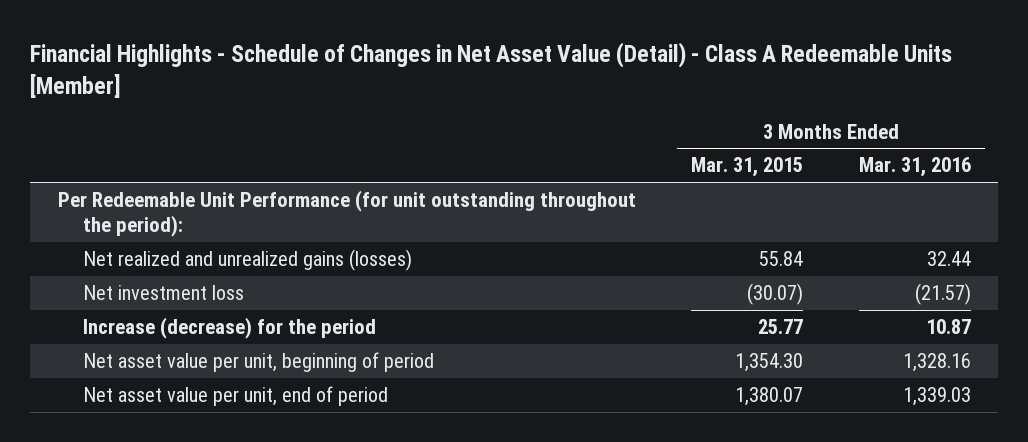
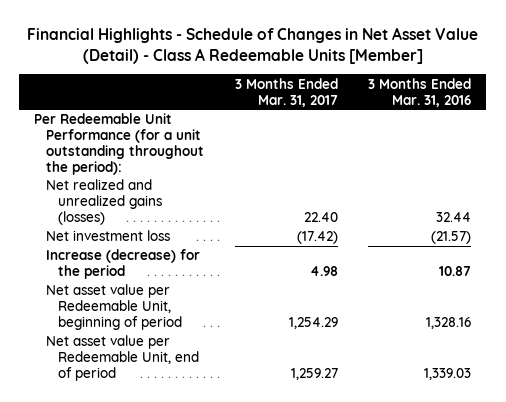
- | 3 Months Ended Mar. 31, 2015 | 3 Months Ended Mar. 31, 2016
+ | 3 Months Ended Mar. 31, 2017 | 3 Months Ended Mar. 31, 2016
- Per Redeemable Unit Performance (for unit outstanding throughout the period):
+ Per Redeemable Unit Performance (for a unit outstanding throughout the period):
- Net asset value per unit, beginning of period | 1,354.30 | 1,328.16
- Net asset value per unit, end of period | 1,380.07 | 1,339.03
+ Net asset value per Redeemable Unit, beginning of period | 1,254.29 | 1,328.16
+ Net asset value per Redeemable Unit, end of period | 1,259.27 | 1,339.03

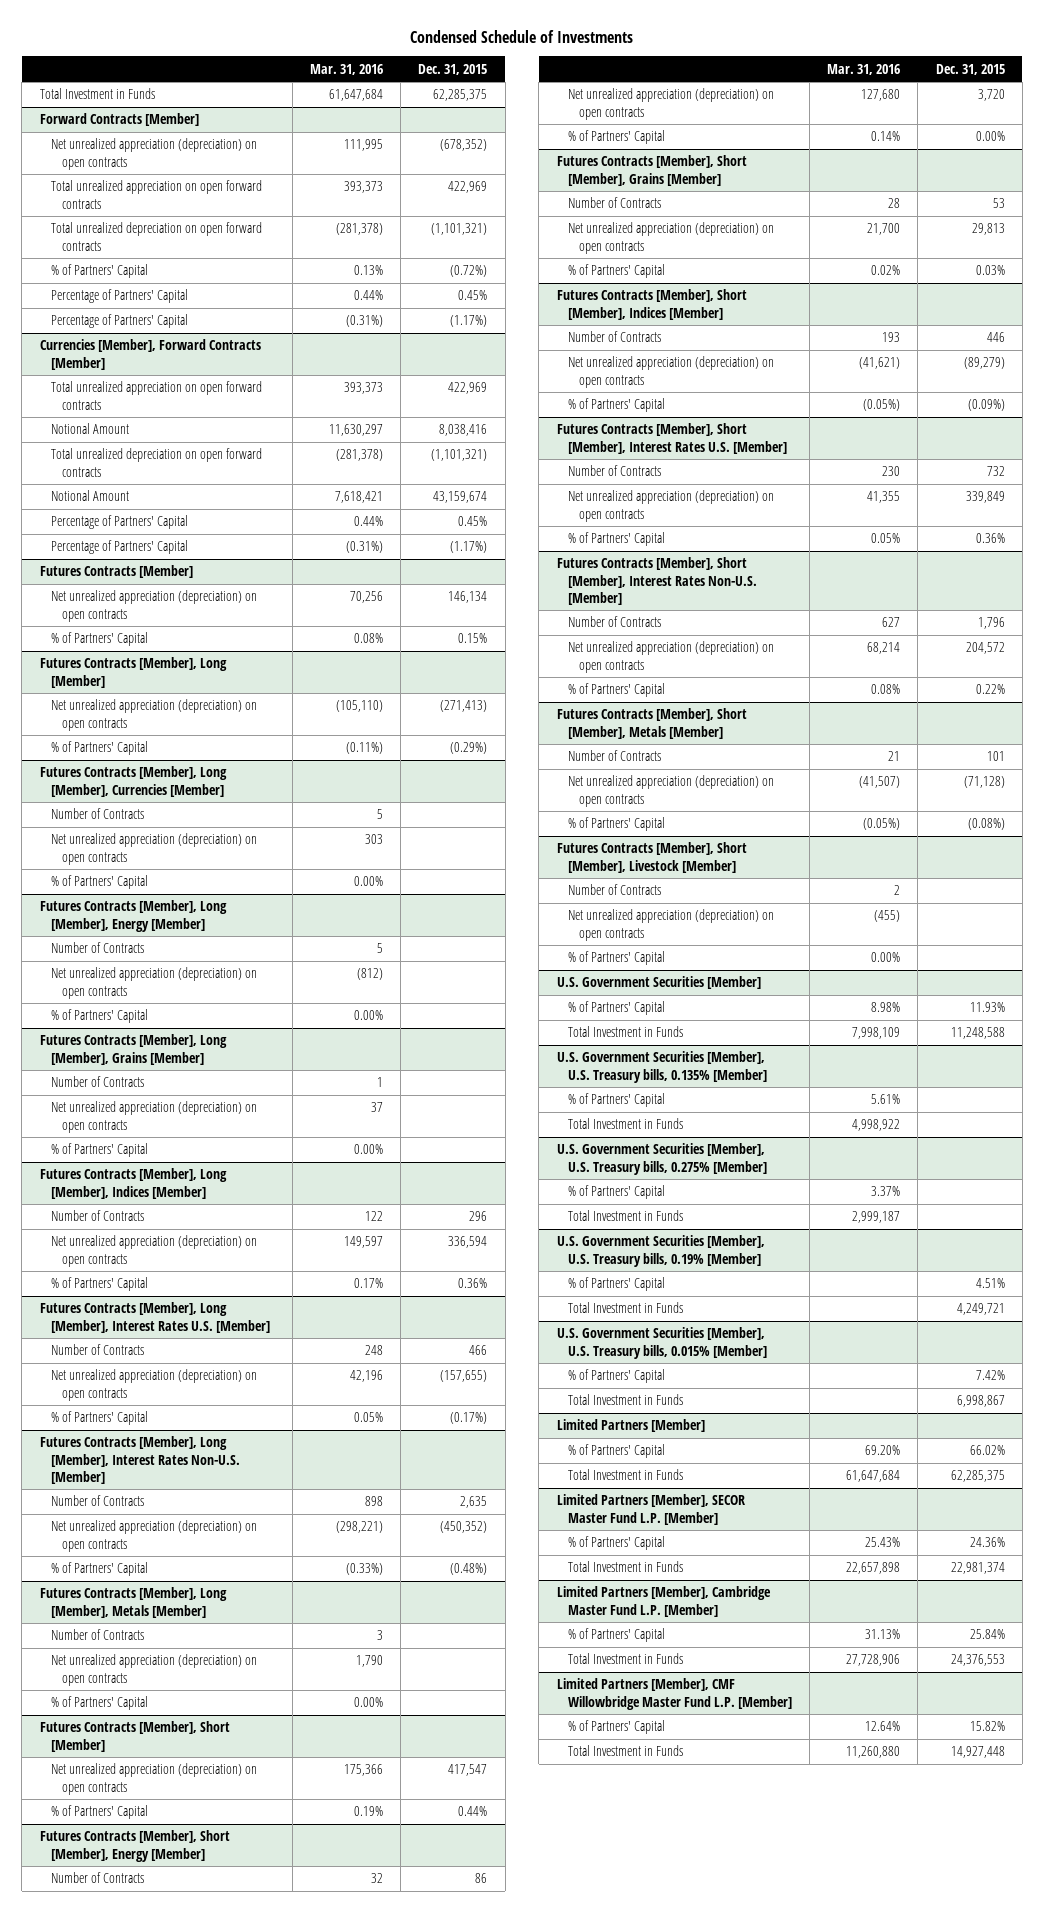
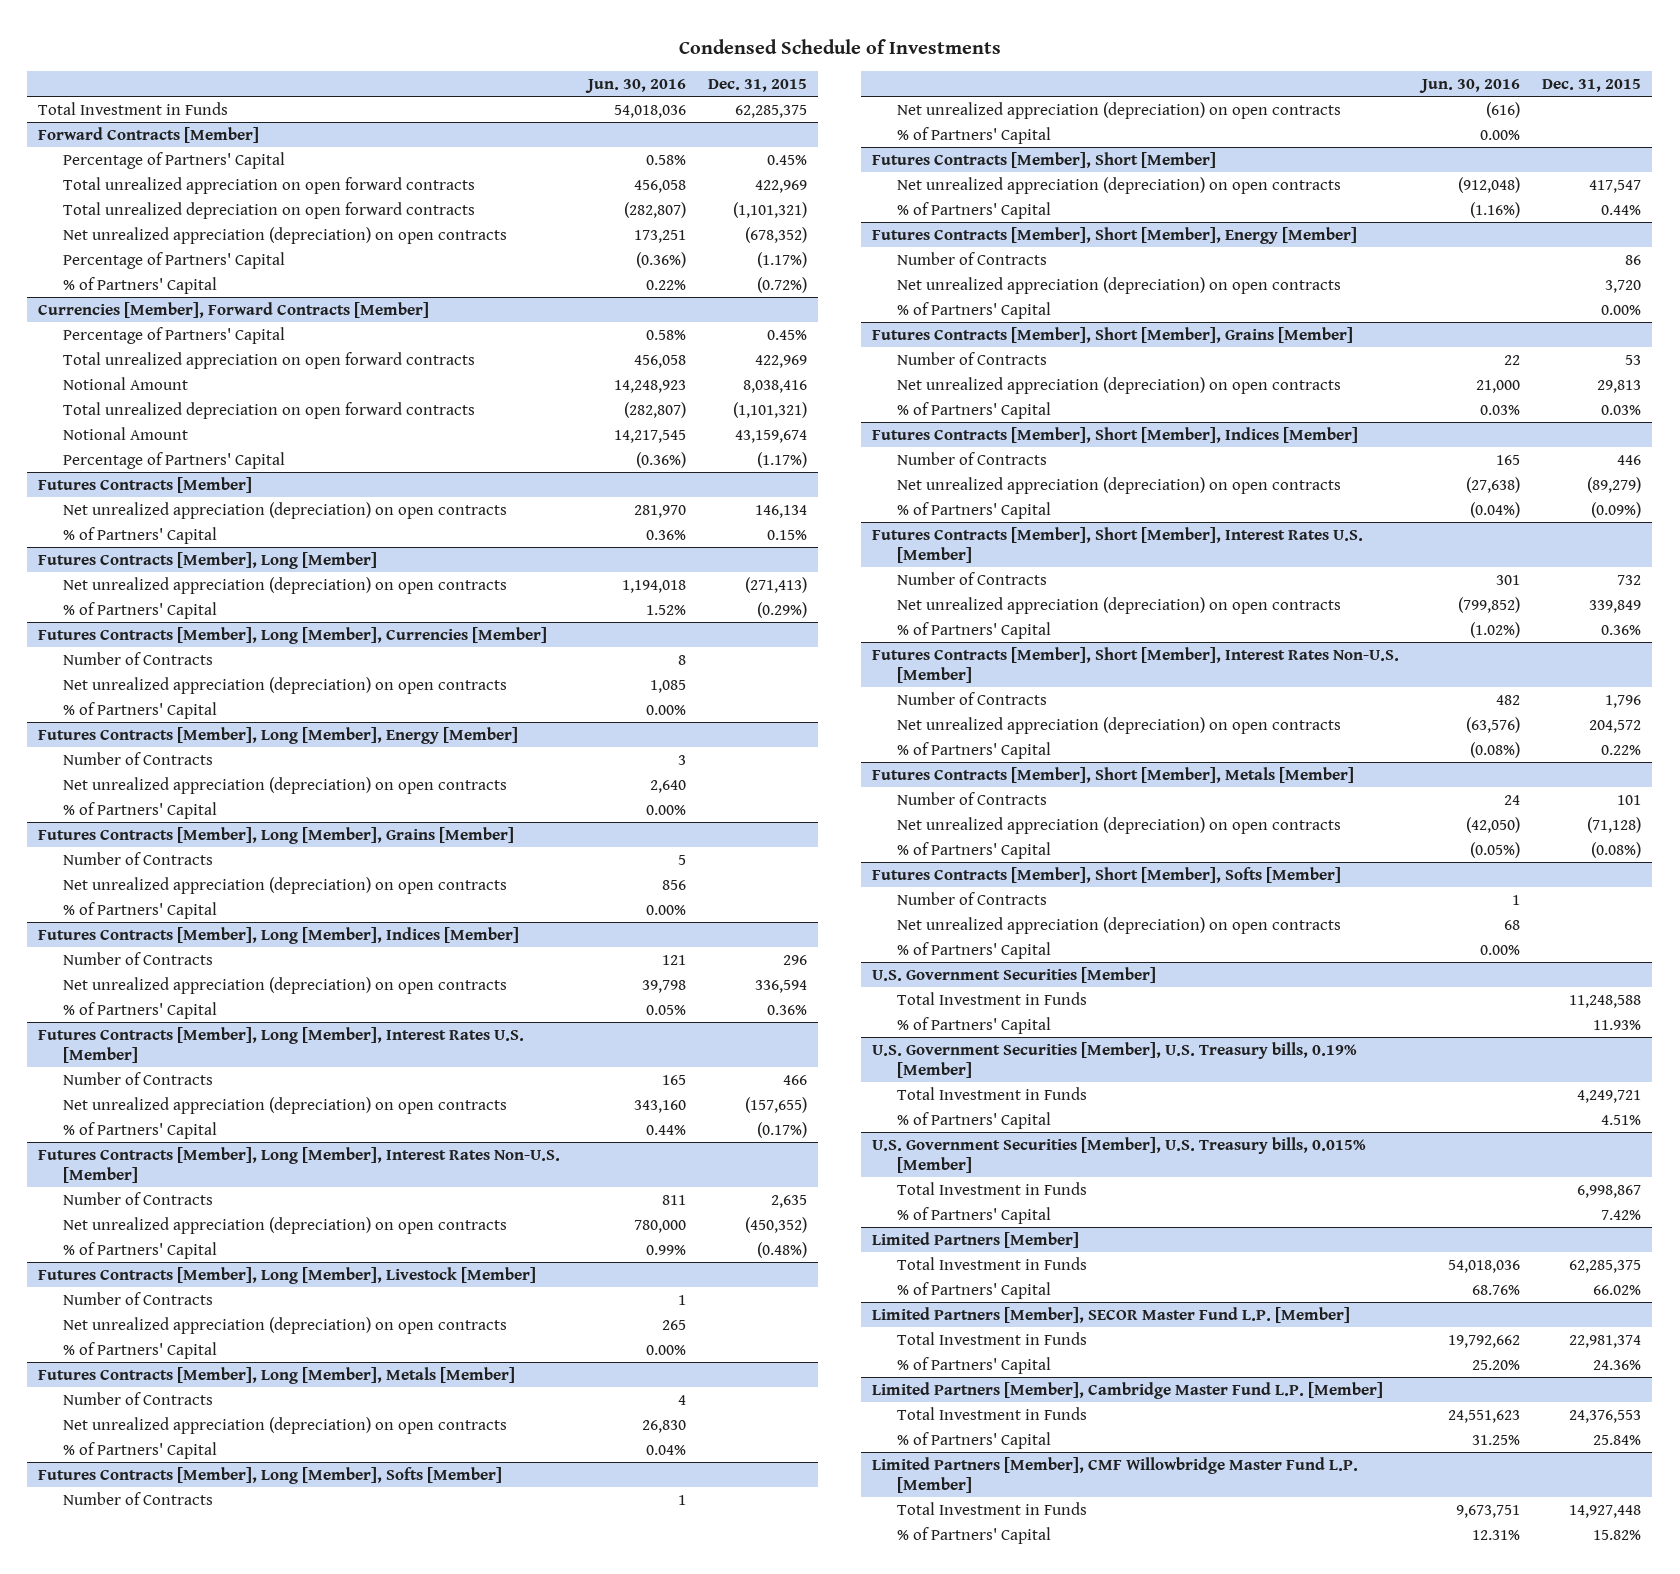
- | Mar. 31, 2016 | Dec. 31, 2015
+ | Jun. 30, 2016 | Dec. 31, 2015
@ Forward Contracts [Member]
moved up: Percentage of Partners' Capital | 0.58% | 0.45%
moved down: Net unrealized appreciation (depreciation) on open contracts | 173,251 | (678,352)
moved down: % of Partners' Capital | 0.22% | (0.72%)
@ Currencies [Member], Forward Contracts [Member]
moved up: Percentage of Partners' Capital | 0.58% | 0.45%
+ Futures Contracts [Member], Long [Member], Livestock [Member]
+ Number of Contracts | 1 |
+ Net unrealized appreciation (depreciation) on open contracts | 265 |
+ % of Partners' Capital | 0.00% |
+ Futures Contracts [Member], Long [Member], Softs [Member]
+ Number of Contracts | 1 |
+ Net unrealized appreciation (depreciation) on open contracts | (616) |
+ % of Partners' Capital | 0.00% |
- Futures Contracts [Member], Short [Member], Livestock [Member]
+ Futures Contracts [Member], Short [Member], Softs [Member]
- U.S. Government Securities [Member], U.S. Treasury bills, 0.135% [Member]
- % of Partners' Capital | 5.61% |
- Total Investment in Funds | 4,998,922 |
- U.S. Government Securities [Member], U.S. Treasury bills, 0.275% [Member]
- % of Partners' Capital | 3.37% |
- Total Investment in Funds | 2,999,187 |
@ U.S. Government Securities [Member]
moved down: % of Partners' Capital | | 11.93%
@ U.S. Government Securities [Member], U.S. Treasury bills, 0.19% [Member]
moved down: % of Partners' Capital | | 4.51%
@ U.S. Government Securities [Member], U.S. Treasury bills, 0.015% [Member]
moved down: % of Partners' Capital | | 7.42%
@ Limited Partners [Member]
moved down: % of Partners' Capital | 68.76% | 66.02%
@ Limited Partners [Member], SECOR Master Fund L.P. [Member]
moved down: % of Partners' Capital | 25.20% | 24.36%
@ Limited Partners [Member], Cambridge Master Fund L.P. [Member]
moved down: % of Partners' Capital | 31.25% | 25.84%
@ Limited Partners [Member], CMF Willowbridge Master Fund L.P. [Member]
moved down: % of Partners' Capital | 12.31% | 15.82%

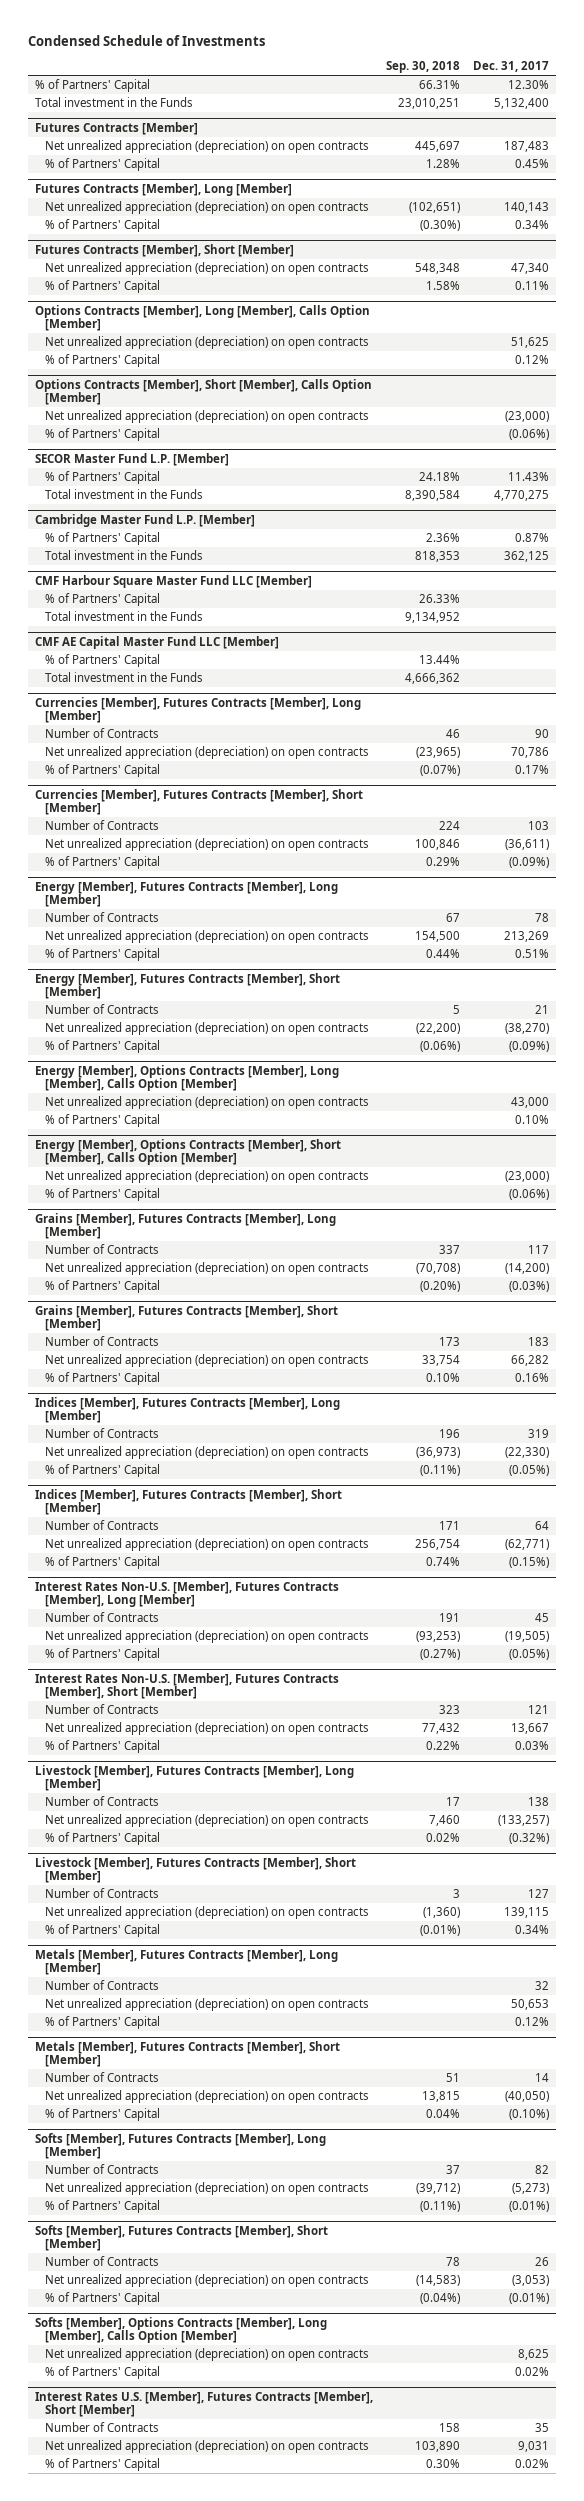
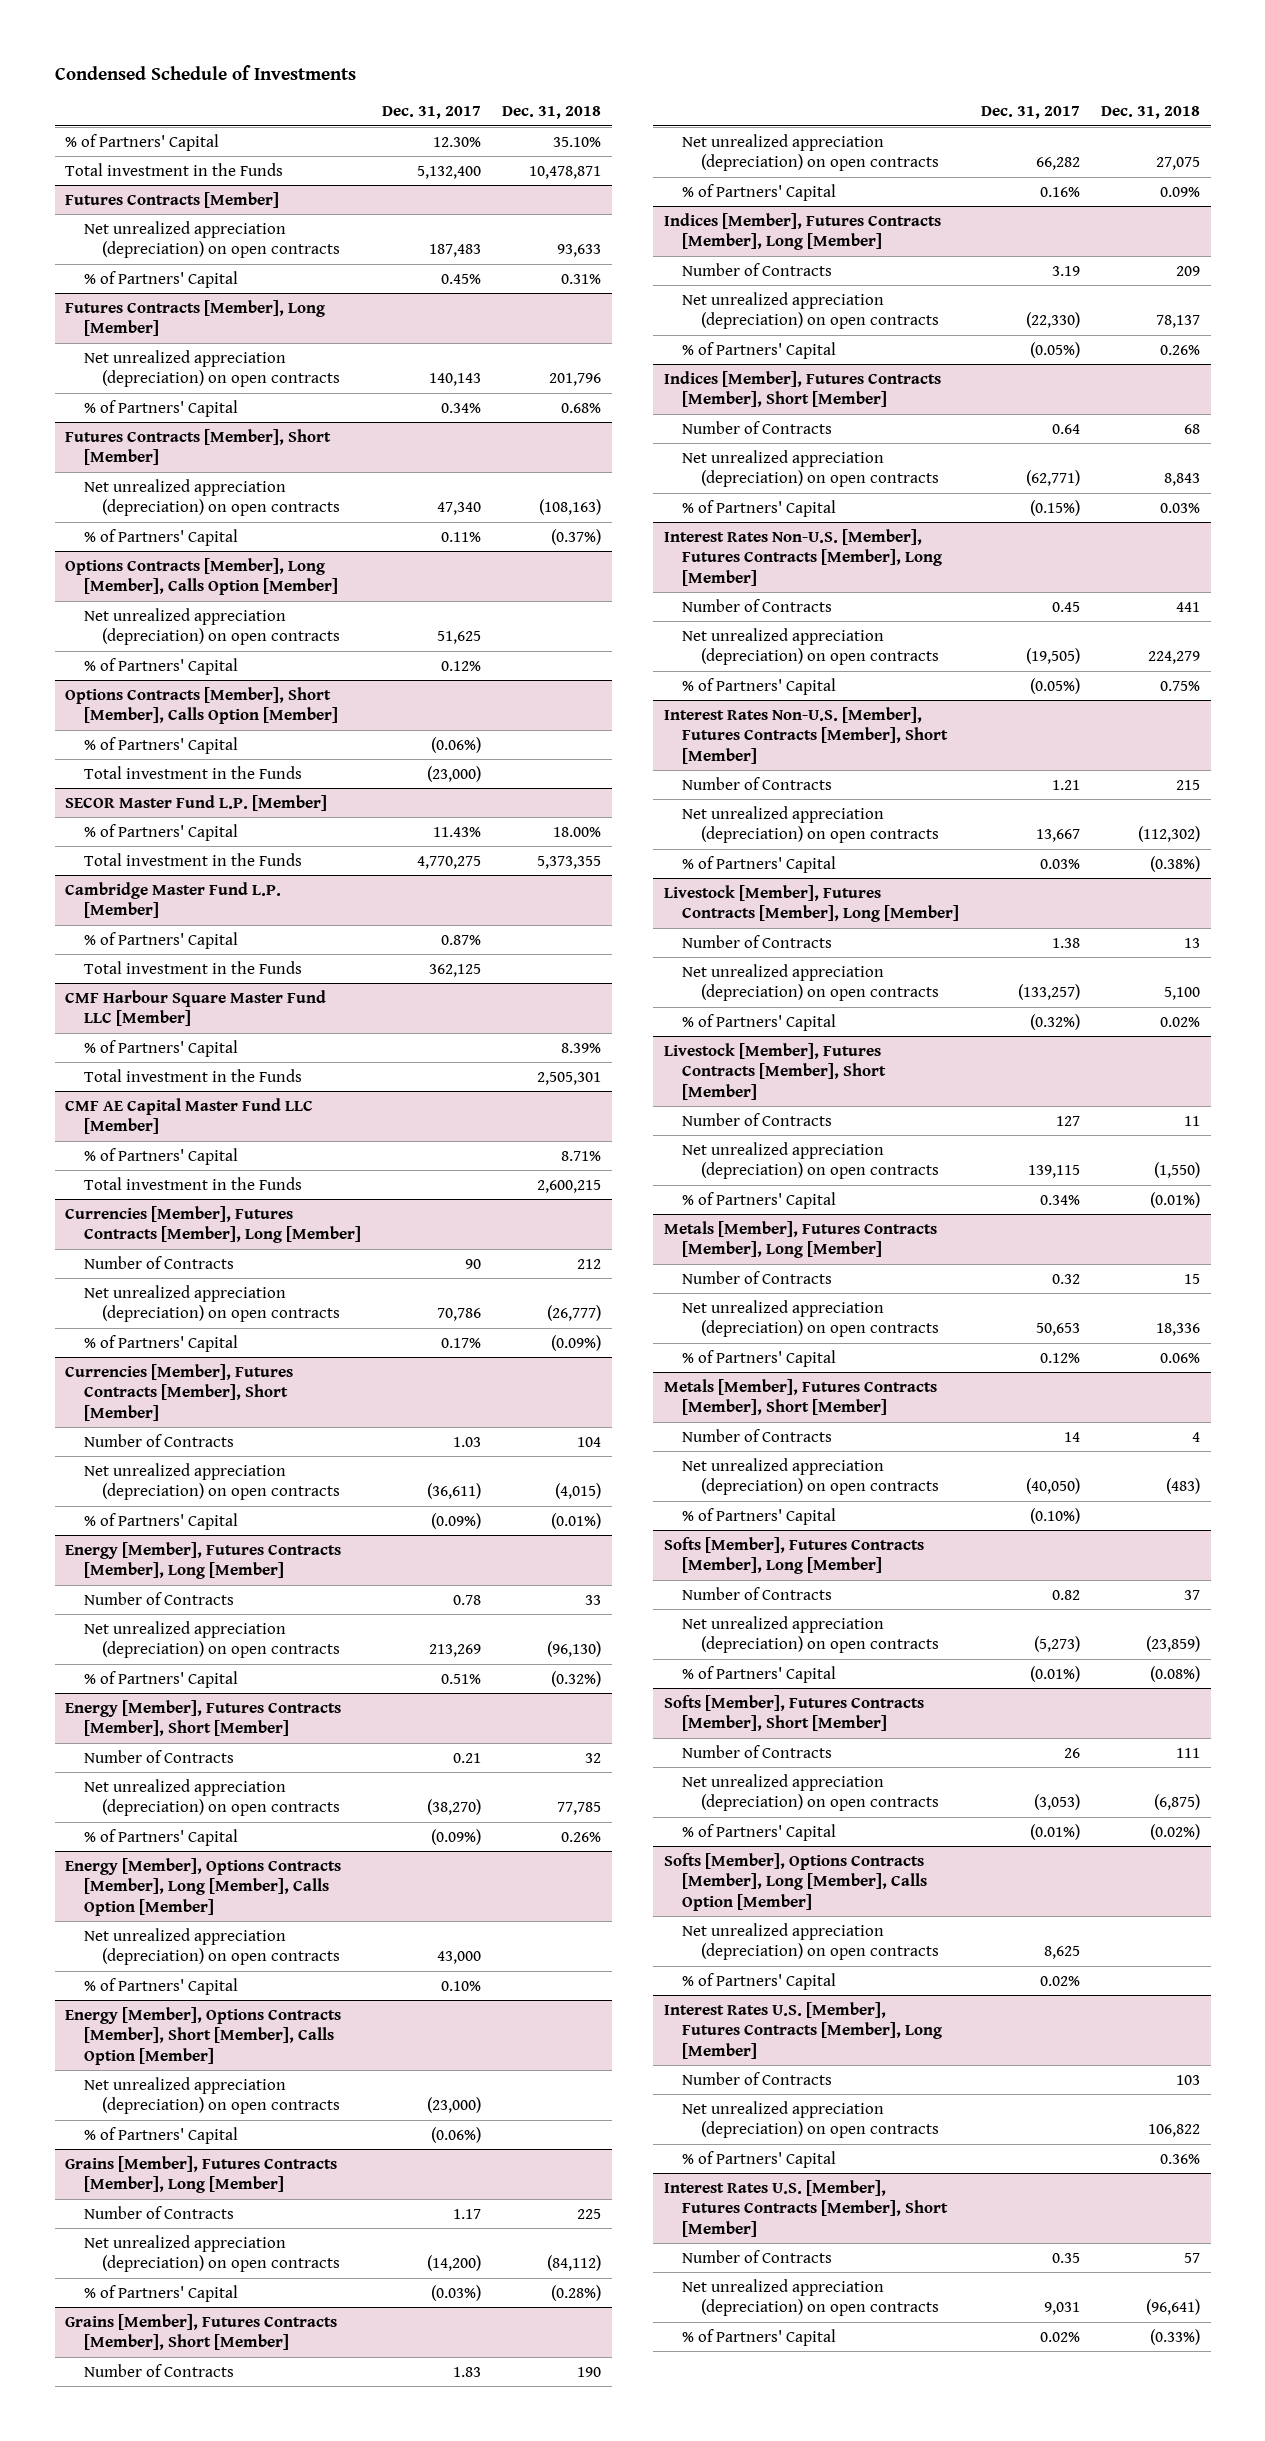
- | Sep. 30, 2018 | Dec. 31, 2017
+ | Dec. 31, 2017 | Dec. 31, 2018
@ Options Contracts [Member], Short [Member], Calls Option [Member]
- Net unrealized appreciation (depreciation) on open contracts | | (23,000)
+ Total investment in the Funds | (23,000) |
@ Currencies [Member], Futures Contracts [Member], Short [Member]
- Number of Contracts | 224 | 103
+ Number of Contracts | 1.03 | 104
@ Energy [Member], Futures Contracts [Member], Long [Member]
- Number of Contracts | 67 | 78
+ Number of Contracts | 0.78 | 33
@ Energy [Member], Futures Contracts [Member], Short [Member]
- Number of Contracts | 5 | 21
+ Number of Contracts | 0.21 | 32
@ Grains [Member], Futures Contracts [Member], Long [Member]
- Number of Contracts | 337 | 117
+ Number of Contracts | 1.17 | 225
@ Grains [Member], Futures Contracts [Member], Short [Member]
- Number of Contracts | 173 | 183
+ Number of Contracts | 1.83 | 190
@ Indices [Member], Futures Contracts [Member], Long [Member]
- Number of Contracts | 196 | 319
+ Number of Contracts | 3.19 | 209
@ Indices [Member], Futures Contracts [Member], Short [Member]
- Number of Contracts | 171 | 64
+ Number of Contracts | 0.64 | 68
@ Interest Rates Non-U.S. [Member], Futures Contracts [Member], Long [Member]
- Number of Contracts | 191 | 45
+ Number of Contracts | 0.45 | 441
@ Interest Rates Non-U.S. [Member], Futures Contracts [Member], Short [Member]
- Number of Contracts | 323 | 121
+ Number of Contracts | 1.21 | 215
@ Livestock [Member], Futures Contracts [Member], Long [Member]
- Number of Contracts | 17 | 138
+ Number of Contracts | 1.38 | 13
@ Metals [Member], Futures Contracts [Member], Long [Member]
- Number of Contracts | | 32
+ Number of Contracts | 0.32 | 15
@ Softs [Member], Futures Contracts [Member], Long [Member]
- Number of Contracts | 37 | 82
+ Number of Contracts | 0.82 | 37
+ Interest Rates U.S. [Member], Futures Contracts [Member], Long [Member]
+ Number of Contracts | | 103
+ Net unrealized appreciation (depreciation) on open contracts | | 106,822
+ % of Partners' Capital | | 0.36%
@ Interest Rates U.S. [Member], Futures Contracts [Member], Short [Member]
- Number of Contracts | 158 | 35
+ Number of Contracts | 0.35 | 57

